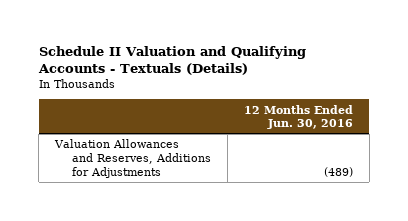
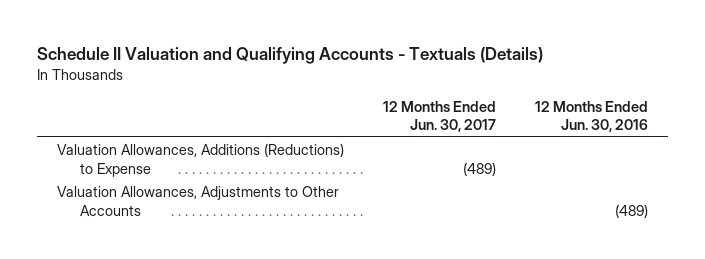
- | 12 Months Ended Jun. 30, 2016
+ | 12 Months Ended Jun. 30, 2017 | 12 Months Ended Jun. 30, 2016
- Valuation Allowances and Reserves, Additions for Adjustments | (489)
+ Valuation Allowances, Additions (Reductions) to Expense | (489) |
+ Valuation Allowances, Adjustments to Other Accounts | | (489)

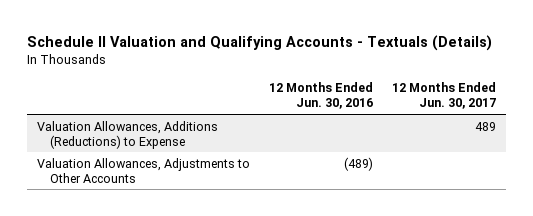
- | 12 Months Ended Jun. 30, 2017 | 12 Months Ended Jun. 30, 2016
+ | 12 Months Ended Jun. 30, 2016 | 12 Months Ended Jun. 30, 2017
- Valuation Allowances, Additions (Reductions) to Expense | (489) |
+ Valuation Allowances, Additions (Reductions) to Expense | | 489

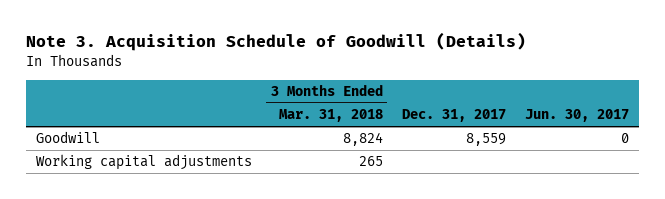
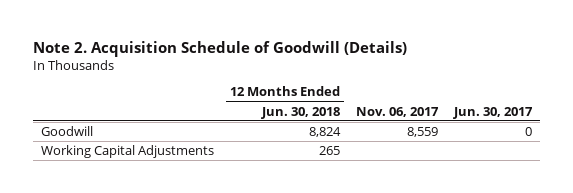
- Note 3. Acquisition Schedule of Goodwill (Details)
+ Note 2. Acquisition Schedule of Goodwill (Details)
- | 3 Months Ended Mar. 31, 2018 | Dec. 31, 2017 | Jun. 30, 2017
+ | 12 Months Ended Jun. 30, 2018 | Nov. 06, 2017 | Jun. 30, 2017
- Working capital adjustments | 265 | |
+ Working Capital Adjustments | 265 | |

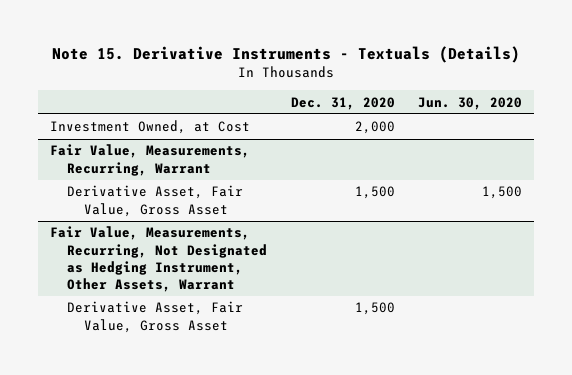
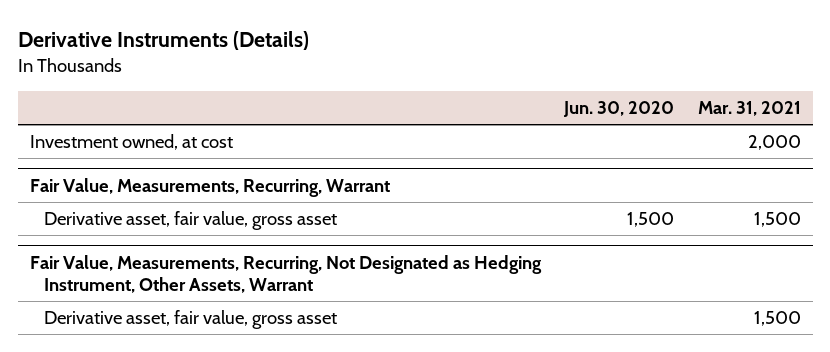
- Note 15. Derivative Instruments - Textuals (Details)
+ Derivative Instruments (Details)
- | Dec. 31, 2020 | Jun. 30, 2020
+ | Jun. 30, 2020 | Mar. 31, 2021
- Investment Owned, at Cost | 2,000 |
+ Investment owned, at cost | | 2,000
@ Fair Value, Measurements, Recurring, Warrant
- Derivative Asset, Fair Value, Gross Asset | 1,500 | 1,500
+ Derivative asset, fair value, gross asset | 1,500 | 1,500
@ Fair Value, Measurements, Recurring, Not Designated as Hedging Instrument, Other Assets, Warrant
- Derivative Asset, Fair Value, Gross Asset | 1,500 |
+ Derivative asset, fair value, gross asset | | 1,500

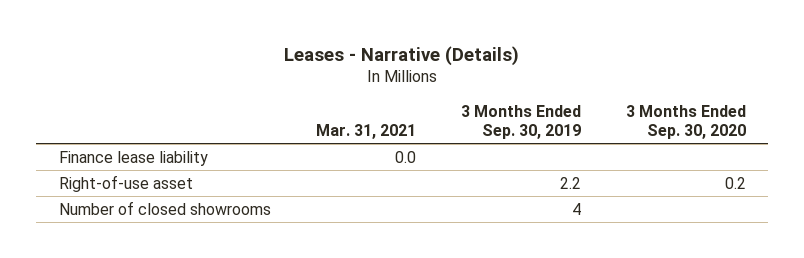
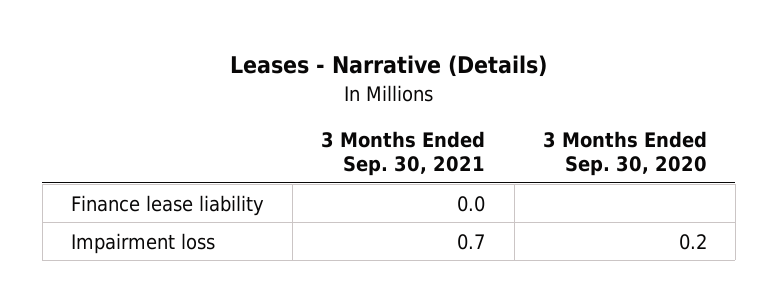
- | Mar. 31, 2021 | 3 Months Ended Sep. 30, 2019 | 3 Months Ended Sep. 30, 2020
+ | 3 Months Ended Sep. 30, 2021 | 3 Months Ended Sep. 30, 2020
- Right-of-use asset | | 2.2 | 0.2
- Number of closed showrooms | | 4 |
+ Impairment loss | 0.7 | 0.2

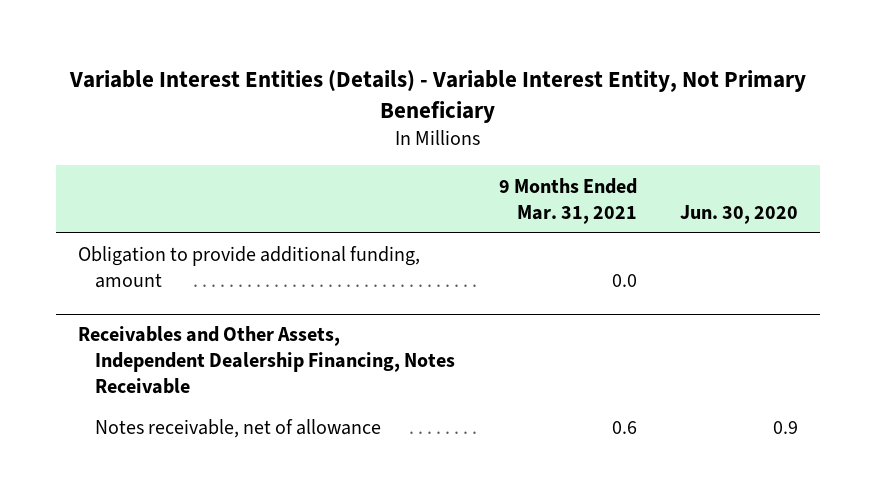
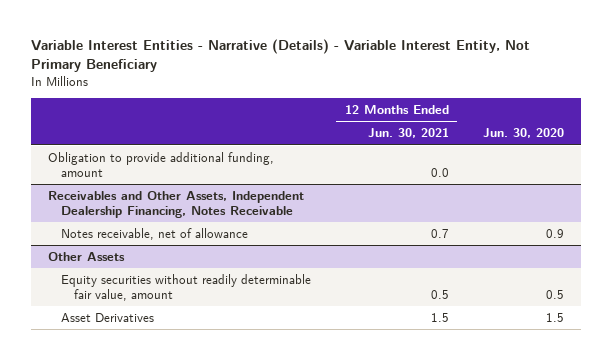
- Variable Interest Entities (Details) - Variable Interest Entity, Not Primary Beneficiary
+ Variable Interest Entities - Narrative (Details) - Variable Interest Entity, Not Primary Beneficiary
- | 9 Months Ended Mar. 31, 2021 | Jun. 30, 2020
+ | 12 Months Ended Jun. 30, 2021 | Jun. 30, 2020
+ Other Assets
+ Equity securities without readily determinable fair value, amount | 0.5 | 0.5
+ Asset Derivatives | 1.5 | 1.5

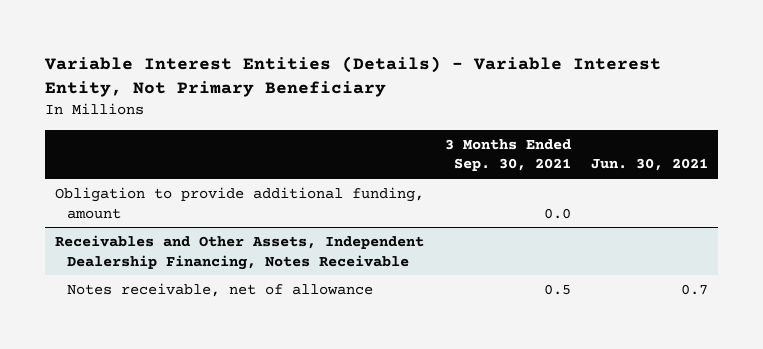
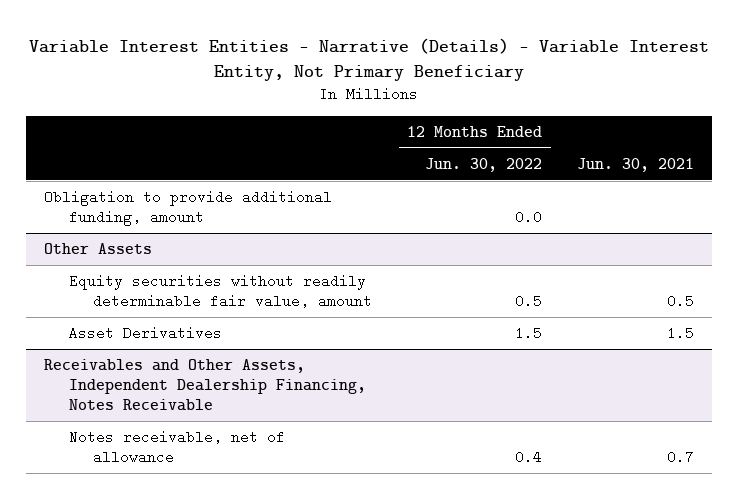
- Variable Interest Entities (Details) - Variable Interest Entity, Not Primary Beneficiary
+ Variable Interest Entities - Narrative (Details) - Variable Interest Entity, Not Primary Beneficiary
- | 3 Months Ended Sep. 30, 2021 | Jun. 30, 2021
+ | 12 Months Ended Jun. 30, 2022 | Jun. 30, 2021
+ Other Assets
+ Equity securities without readily determinable fair value, amount | 0.5 | 0.5
+ Asset Derivatives | 1.5 | 1.5

